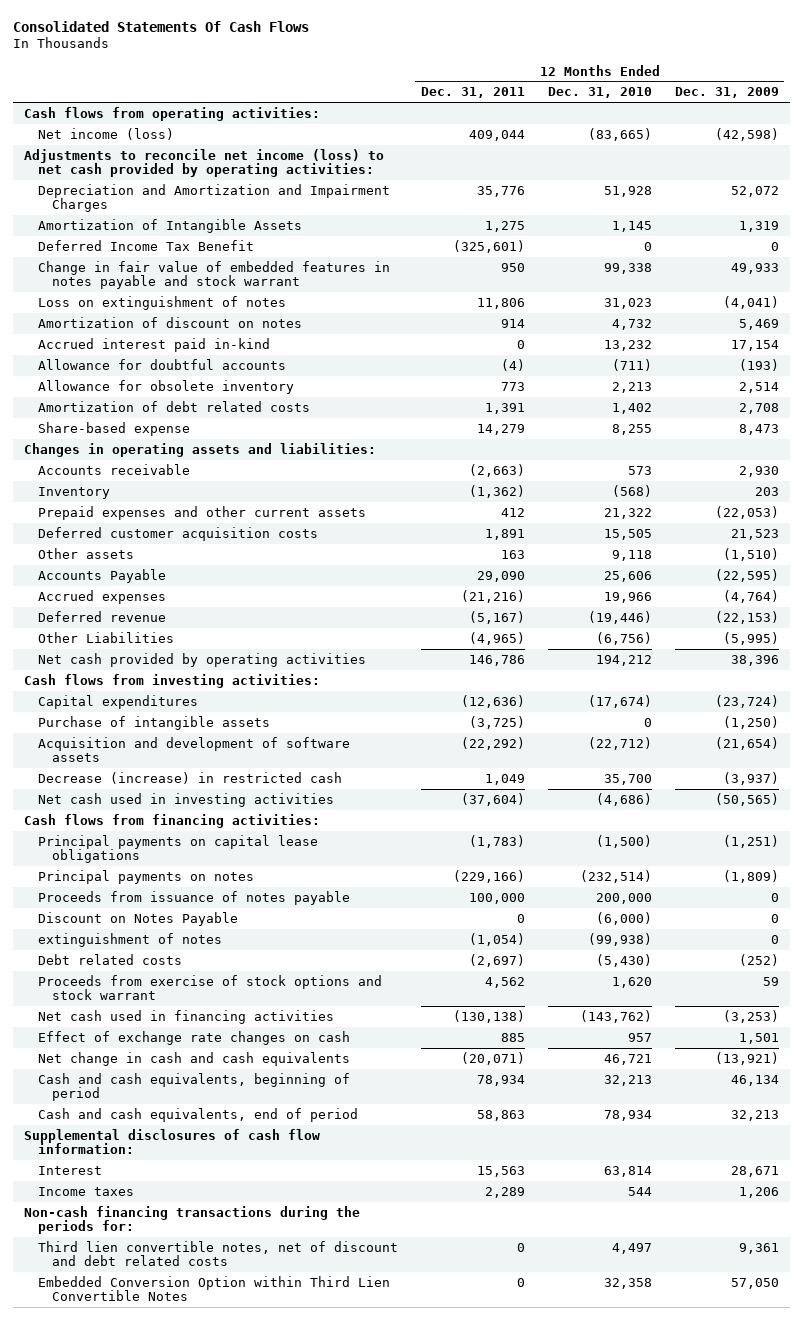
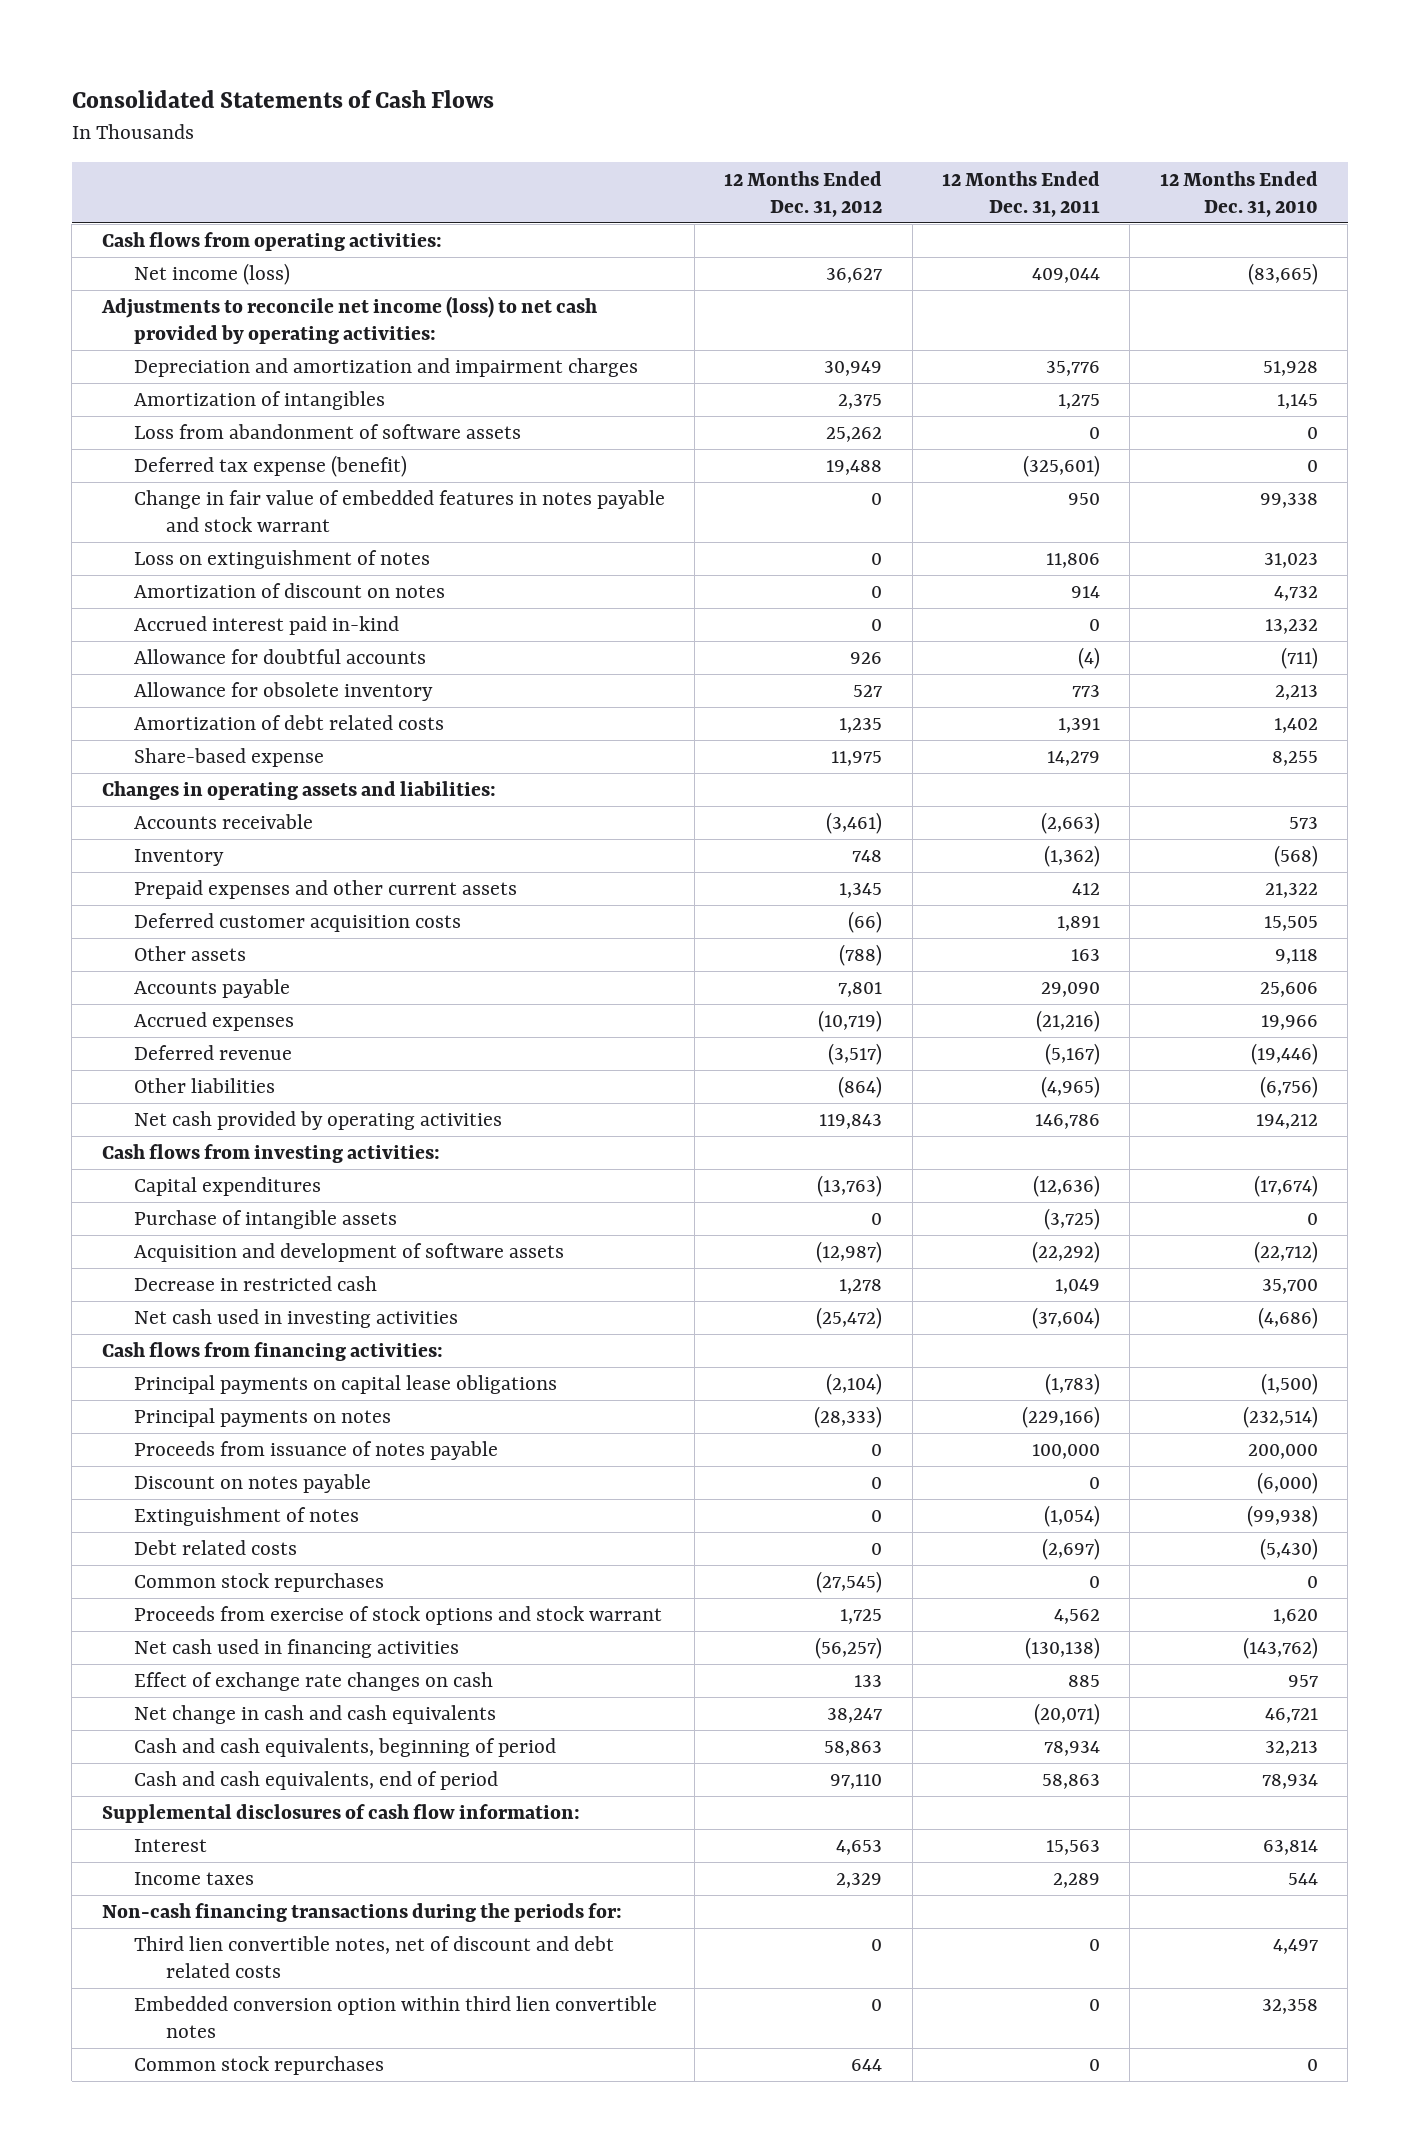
- Consolidated Statements Of Cash Flows
+ Consolidated Statements of Cash Flows
- | 12 Months Ended Dec. 31, 2011 | 12 Months Ended Dec. 31, 2010 | 12 Months Ended Dec. 31, 2009
+ | 12 Months Ended Dec. 31, 2012 | 12 Months Ended Dec. 31, 2011 | 12 Months Ended Dec. 31, 2010
- Depreciation and Amortization and Impairment Charges | 35,776 | 51,928 | 52,072
- Amortization of Intangible Assets | 1,275 | 1,145 | 1,319
- Deferred Income Tax Benefit | (325,601) | 0 | 0
+ Depreciation and amortization and impairment charges | 30,949 | 35,776 | 51,928
+ Amortization of intangibles | 2,375 | 1,275 | 1,145
+ Loss from abandonment of software assets | 25,262 | 0 | 0
+ Deferred tax expense (benefit) | 19,488 | (325,601) | 0
- Accounts Payable | 29,090 | 25,606 | (22,595)
+ Accounts payable | 7,801 | 29,090 | 25,606
- Other Liabilities | (4,965) | (6,756) | (5,995)
+ Other liabilities | (864) | (4,965) | (6,756)
- Decrease (increase) in restricted cash | 1,049 | 35,700 | (3,937)
+ Decrease in restricted cash | 1,278 | 1,049 | 35,700
- Discount on Notes Payable | 0 | (6,000) | 0
- extinguishment of notes | (1,054) | (99,938) | 0
+ Discount on notes payable | 0 | 0 | (6,000)
+ Extinguishment of notes | 0 | (1,054) | (99,938)
+ Common stock repurchases | (27,545) | 0 | 0
- Embedded Conversion Option within Third Lien Convertible Notes | 0 | 32,358 | 57,050
+ Embedded conversion option within third lien convertible notes | 0 | 0 | 32,358
+ Common stock repurchases | 644 | 0 | 0

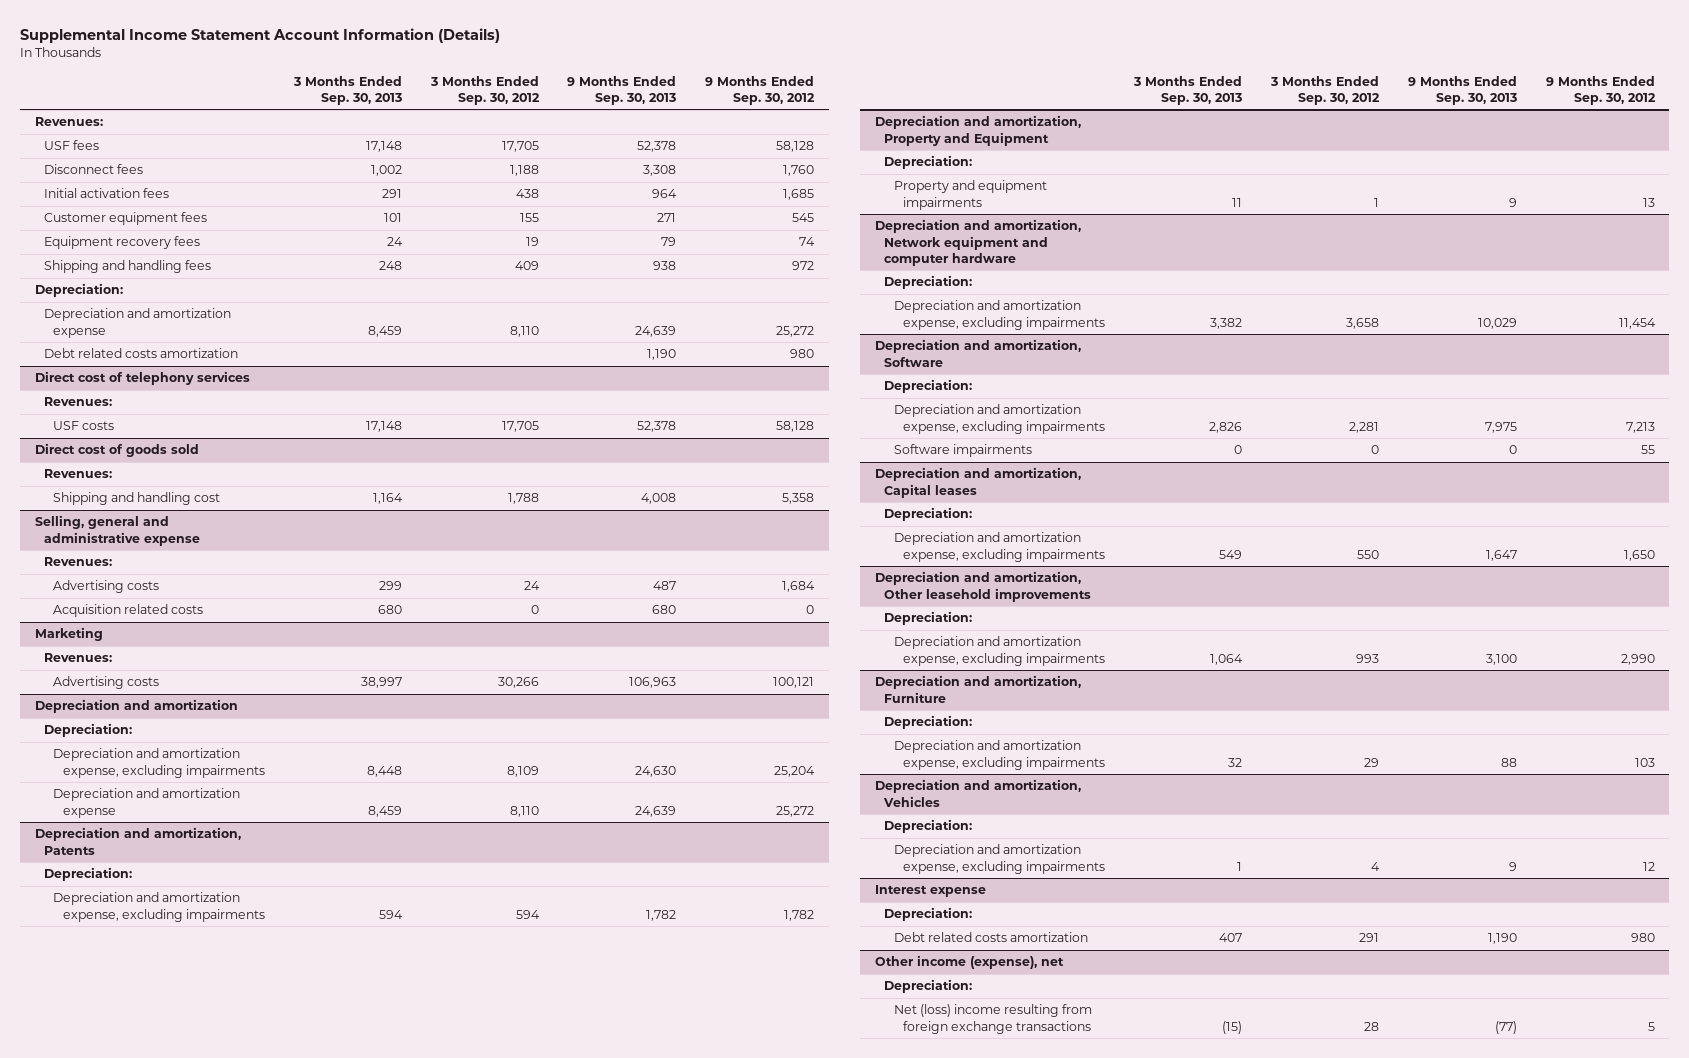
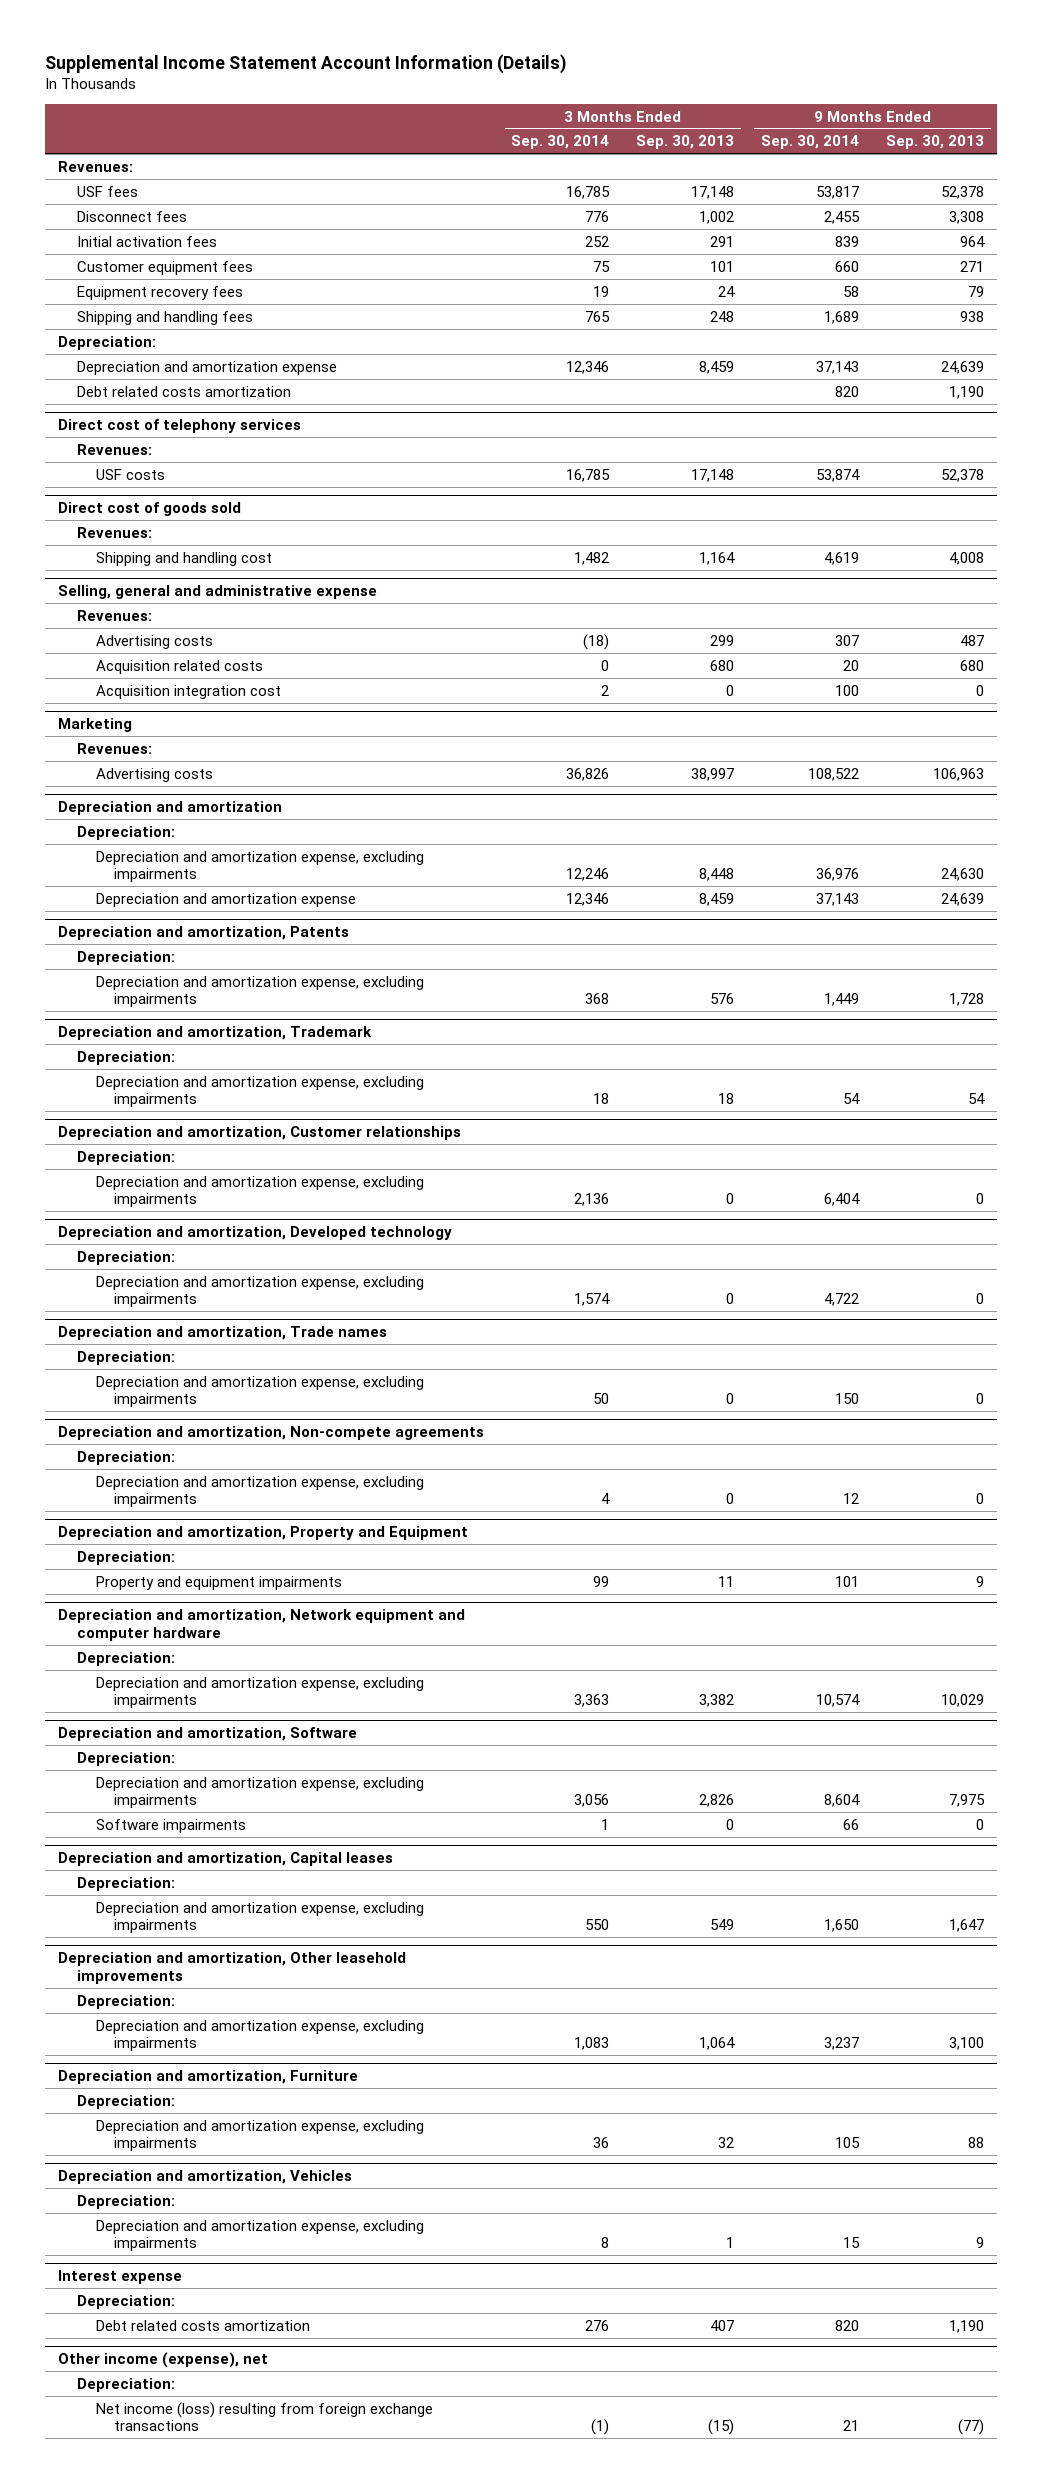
- | 3 Months Ended Sep. 30, 2013 | 3 Months Ended Sep. 30, 2012 | 9 Months Ended Sep. 30, 2013 | 9 Months Ended Sep. 30, 2012
+ | 3 Months Ended Sep. 30, 2014 | 3 Months Ended Sep. 30, 2013 | 9 Months Ended Sep. 30, 2014 | 9 Months Ended Sep. 30, 2013
@ Selling, general and administrative expense
+ Acquisition integration cost | 2 | 0 | 100 | 0
@ Depreciation and amortization, Patents
- Depreciation and amortization expense, excluding impairments | 594 | 594 | 1,782 | 1,782
+ Depreciation and amortization expense, excluding impairments | 368 | 576 | 1,449 | 1,728
+ Depreciation and amortization, Trademark
+ Depreciation:
+ Depreciation and amortization expense, excluding impairments | 18 | 18 | 54 | 54
+ Depreciation and amortization, Customer relationships
+ Depreciation:
+ Depreciation and amortization expense, excluding impairments | 2,136 | 0 | 6,404 | 0
+ Depreciation and amortization, Developed technology
+ Depreciation:
+ Depreciation and amortization expense, excluding impairments | 1,574 | 0 | 4,722 | 0
+ Depreciation and amortization, Trade names
+ Depreciation:
+ Depreciation and amortization expense, excluding impairments | 50 | 0 | 150 | 0
+ Depreciation and amortization, Non-compete agreements
+ Depreciation:
+ Depreciation and amortization expense, excluding impairments | 4 | 0 | 12 | 0
@ Other income (expense), net
- Net (loss) income resulting from foreign exchange transactions | (15) | 28 | (77) | 5
+ Net income (loss) resulting from foreign exchange transactions | (1) | (15) | 21 | (77)

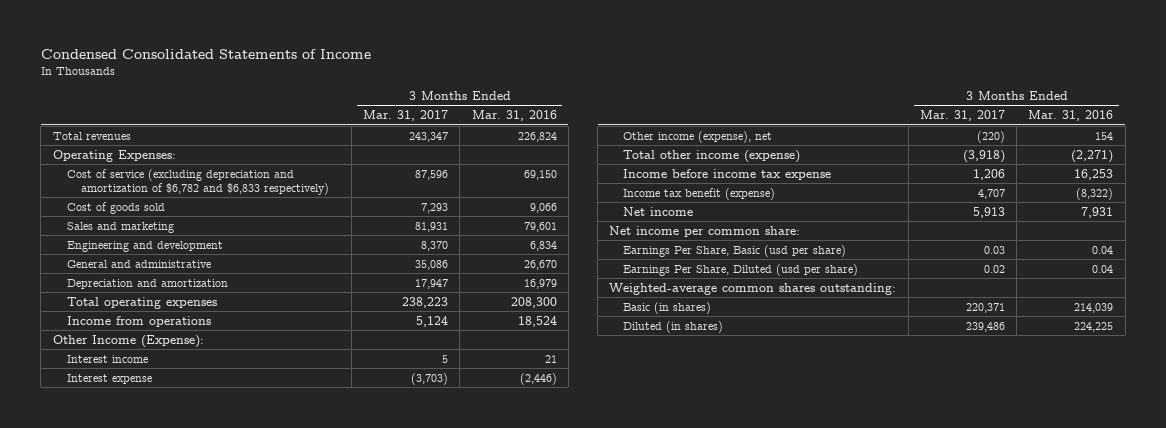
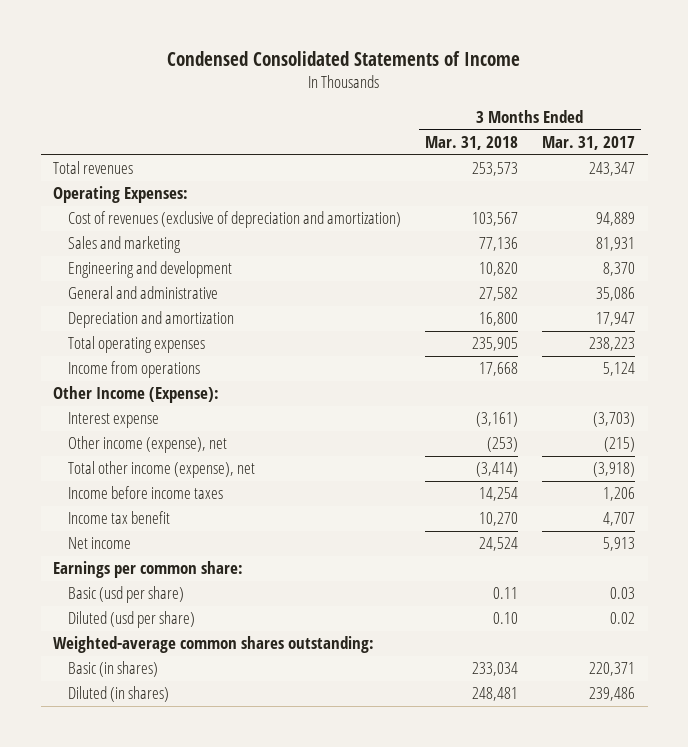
- | 3 Months Ended Mar. 31, 2017 | 3 Months Ended Mar. 31, 2016
+ | 3 Months Ended Mar. 31, 2018 | 3 Months Ended Mar. 31, 2017
- Cost of service (excluding depreciation and amortization of $6,782 and $6,833 respectively) | 87,596 | 69,150
- Cost of goods sold | 7,293 | 9,066
+ Cost of revenues (exclusive of depreciation and amortization) | 103,567 | 94,889
- Interest income | 5 | 21
- Other income (expense), net | (220) | 154
- Total other income (expense) | (3,918) | (2,271)
- Income before income tax expense | 1,206 | 16,253
- Income tax benefit (expense) | 4,707 | (8,322)
+ Other income (expense), net | (253) | (215)
+ Total other income (expense), net | (3,414) | (3,918)
+ Income before income taxes | 14,254 | 1,206
+ Income tax benefit | 10,270 | 4,707
- Net income per common share:
- Earnings Per Share, Basic (usd per share) | 0.03 | 0.04
- Earnings Per Share, Diluted (usd per share) | 0.02 | 0.04
+ Earnings per common share:
+ Basic (usd per share) | 0.11 | 0.03
+ Diluted (usd per share) | 0.10 | 0.02

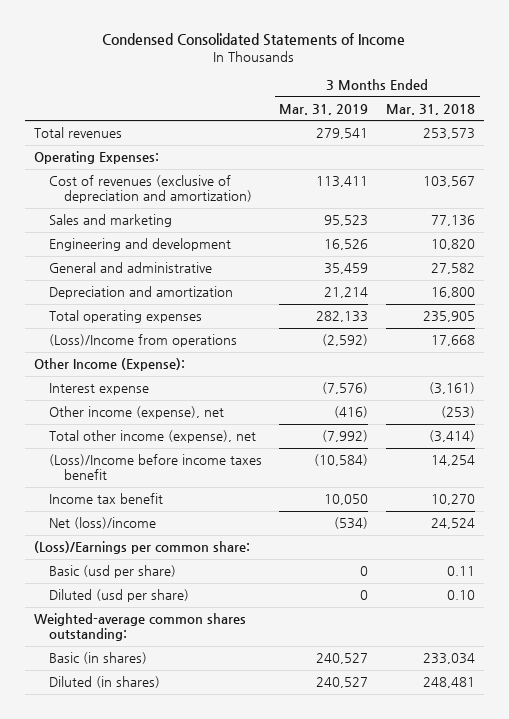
- | 3 Months Ended Mar. 31, 2018 | 3 Months Ended Mar. 31, 2017
+ | 3 Months Ended Mar. 31, 2019 | 3 Months Ended Mar. 31, 2018
- Income from operations | 17,668 | 5,124
+ (Loss)/Income from operations | (2,592) | 17,668
- Income before income taxes | 14,254 | 1,206
+ (Loss)/Income before income taxes benefit | (10,584) | 14,254
- Net income | 24,524 | 5,913
- Earnings per common share:
+ Net (loss)/income | (534) | 24,524
+ (Loss)/Earnings per common share:

